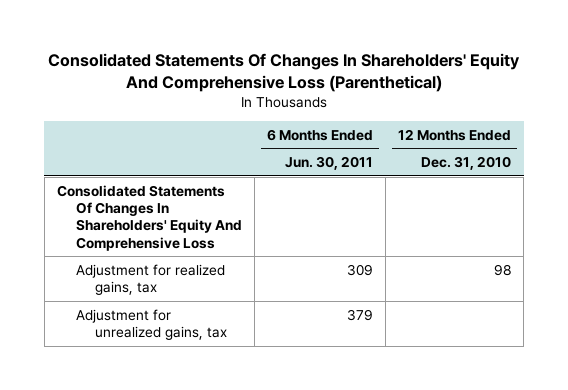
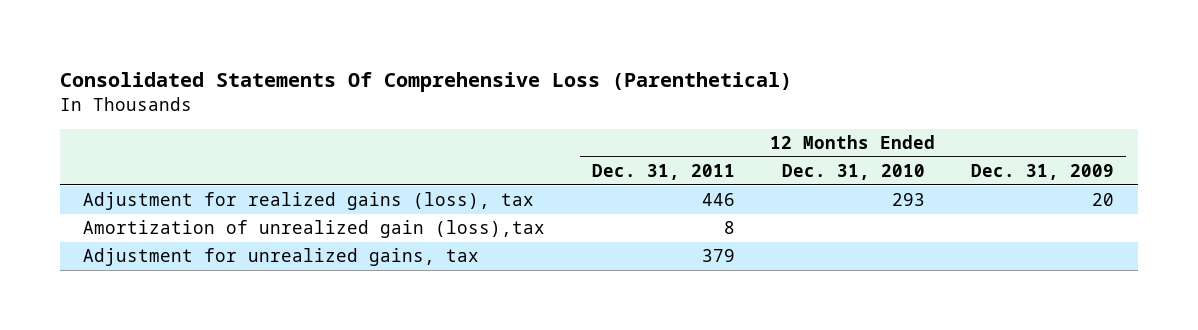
- Consolidated Statements Of Changes In Shareholders' Equity And Comprehensive Loss (Parenthetical)
+ Consolidated Statements Of Comprehensive Loss (Parenthetical)
- | 6 Months Ended Jun. 30, 2011 | 12 Months Ended Dec. 31, 2010
+ | 12 Months Ended Dec. 31, 2011 | 12 Months Ended Dec. 31, 2010 | 12 Months Ended Dec. 31, 2009
- Consolidated Statements Of Changes In Shareholders' Equity And Comprehensive Loss
- Adjustment for realized gains, tax | 309 | 98
+ Adjustment for realized gains (loss), tax | 446 | 293 | 20
+ Amortization of unrealized gain (loss),tax | 8 | |

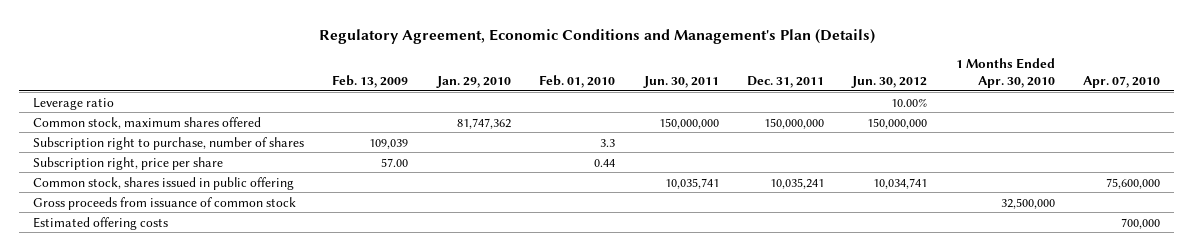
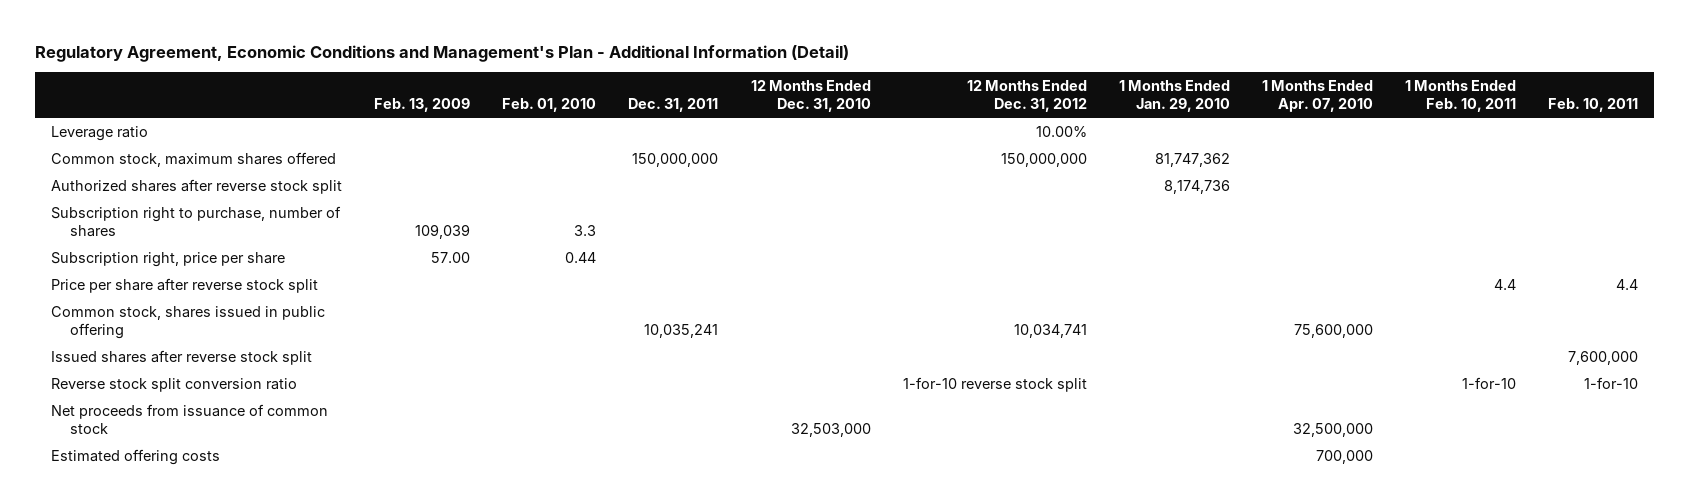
- Regulatory Agreement, Economic Conditions and Management's Plan (Details)
+ Regulatory Agreement, Economic Conditions and Management's Plan - Additional Information (Detail)
- | Feb. 13, 2009 | Jan. 29, 2010 | Feb. 01, 2010 | Jun. 30, 2011 | Dec. 31, 2011 | Jun. 30, 2012 | 1 Months Ended Apr. 30, 2010 | Apr. 07, 2010
+ | Feb. 13, 2009 | Feb. 01, 2010 | Dec. 31, 2011 | 12 Months Ended Dec. 31, 2010 | 12 Months Ended Dec. 31, 2012 | 1 Months Ended Jan. 29, 2010 | 1 Months Ended Apr. 07, 2010 | 1 Months Ended Feb. 10, 2011 | Feb. 10, 2011
+ Authorized shares after reverse stock split | | | | | | 8,174,736 | | |
+ Price per share after reverse stock split | | | | | | | | 4.4 | 4.4
- Gross proceeds from issuance of common stock | | | | | | | 32,500,000 |
+ Issued shares after reverse stock split | | | | | | | | | 7,600,000
+ Reverse stock split conversion ratio | | | | | 1-for-10 reverse stock split | | | 1-for-10 | 1-for-10
+ Net proceeds from issuance of common stock | | | | 32,503,000 | | | 32,500,000 | |

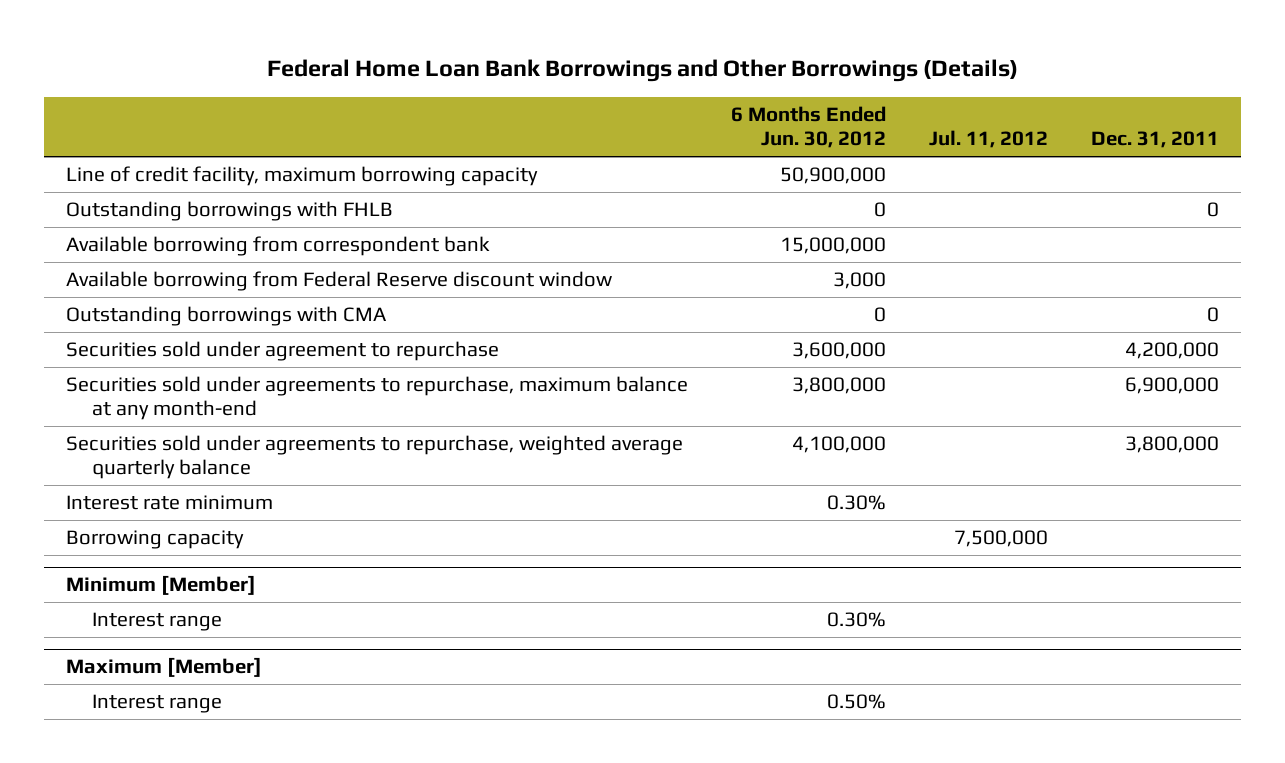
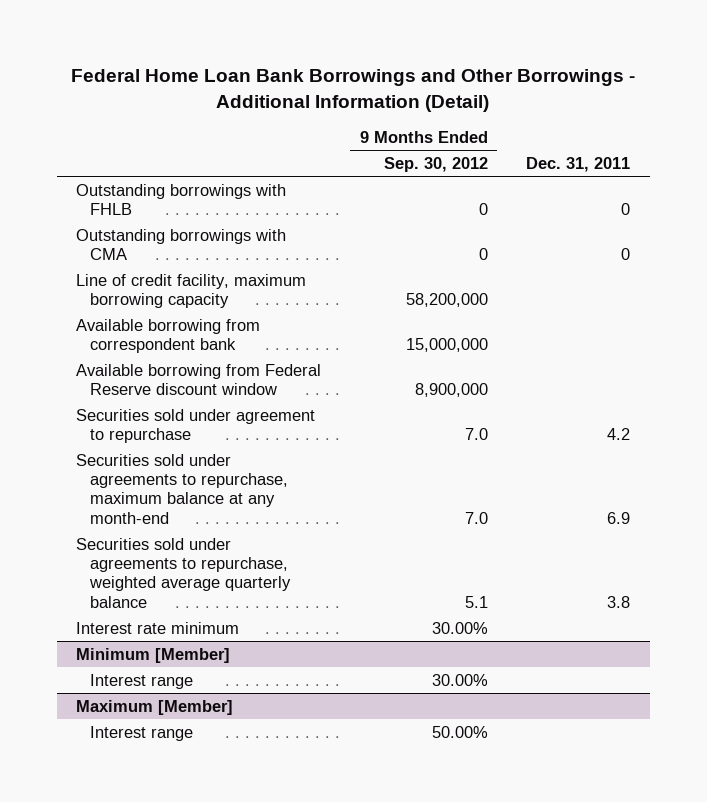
- Federal Home Loan Bank Borrowings and Other Borrowings (Details)
+ Federal Home Loan Bank Borrowings and Other Borrowings - Additional Information (Detail)
- | 6 Months Ended Jun. 30, 2012 | Jul. 11, 2012 | Dec. 31, 2011
+ | 9 Months Ended Sep. 30, 2012 | Dec. 31, 2011
moved up: Outstanding borrowings with CMA | 0 | 0
moved down: Line of credit facility, maximum borrowing capacity | 58,200,000 |
- Securities sold under agreement to repurchase | 3,600,000 | | 4,200,000
- Securities sold under agreements to repurchase, maximum balance at any month-end | 3,800,000 | | 6,900,000
- Securities sold under agreements to repurchase, weighted average quarterly balance | 4,100,000 | | 3,800,000
+ Securities sold under agreement to repurchase | 7.0 | 4.2
+ Securities sold under agreements to repurchase, maximum balance at any month-end | 7.0 | 6.9
+ Securities sold under agreements to repurchase, weighted average quarterly balance | 5.1 | 3.8
- Borrowing capacity | | 7,500,000 |

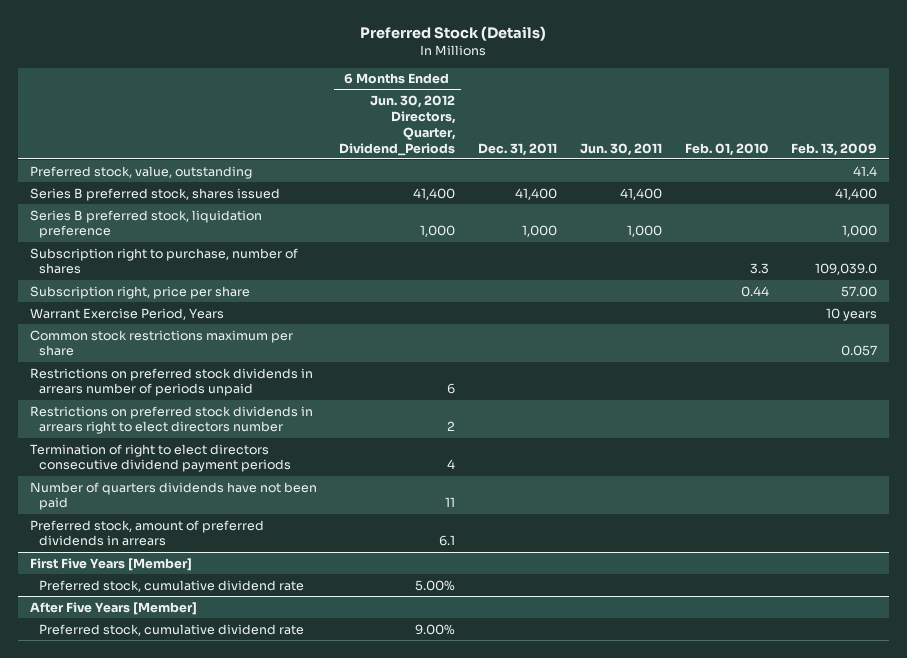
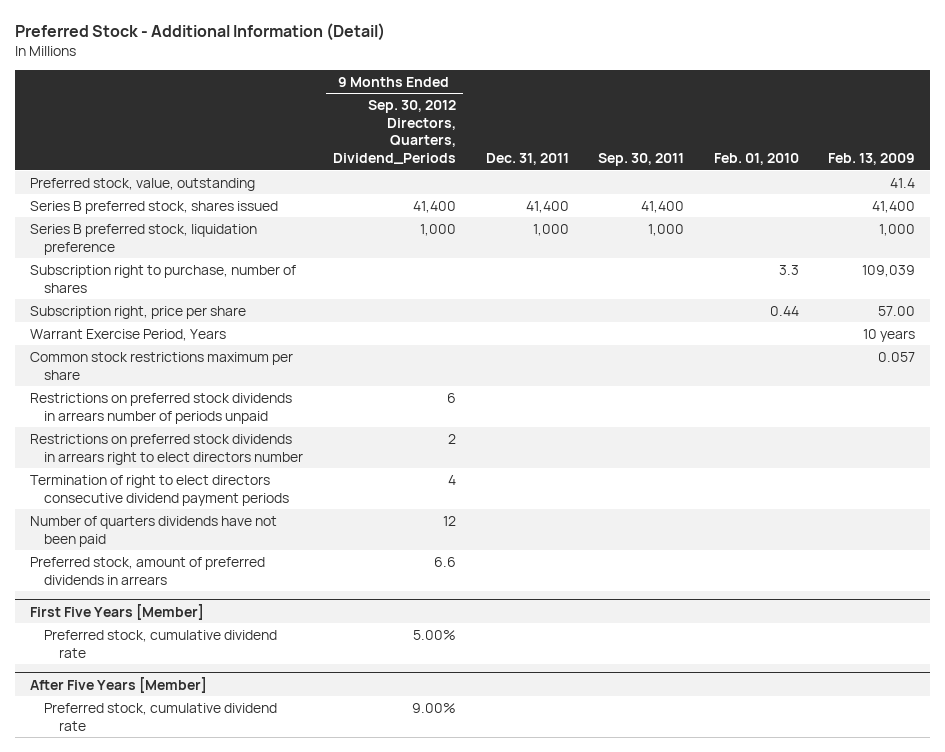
- Preferred Stock (Details)
+ Preferred Stock - Additional Information (Detail)
- | 6 Months Ended Jun. 30, 2012 Directors, Quarter, Dividend_Periods | Dec. 31, 2011 | Jun. 30, 2011 | Feb. 01, 2010 | Feb. 13, 2009
+ | 9 Months Ended Sep. 30, 2012 Directors, Quarters, Dividend_Periods | Dec. 31, 2011 | Sep. 30, 2011 | Feb. 01, 2010 | Feb. 13, 2009
- Subscription right to purchase, number of shares | | | | 3.3 | 109,039.0
+ Subscription right to purchase, number of shares | | | | 3.3 | 109,039

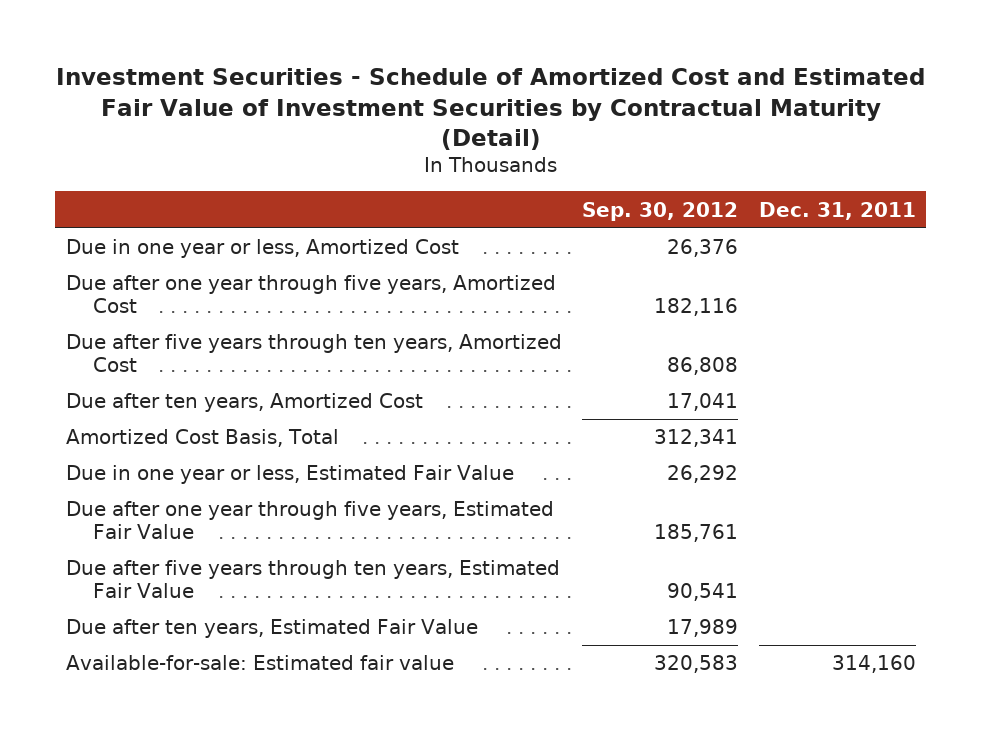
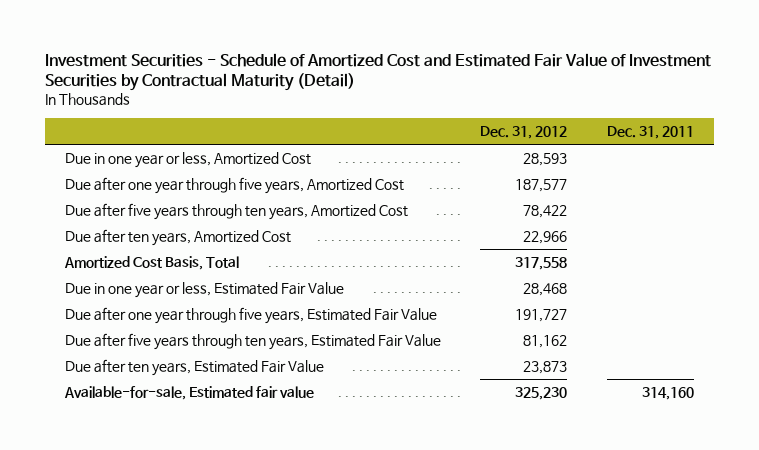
- | Sep. 30, 2012 | Dec. 31, 2011
+ | Dec. 31, 2012 | Dec. 31, 2011
- Available-for-sale: Estimated fair value | 320,583 | 314,160
+ Available-for-sale, Estimated fair value | 325,230 | 314,160

